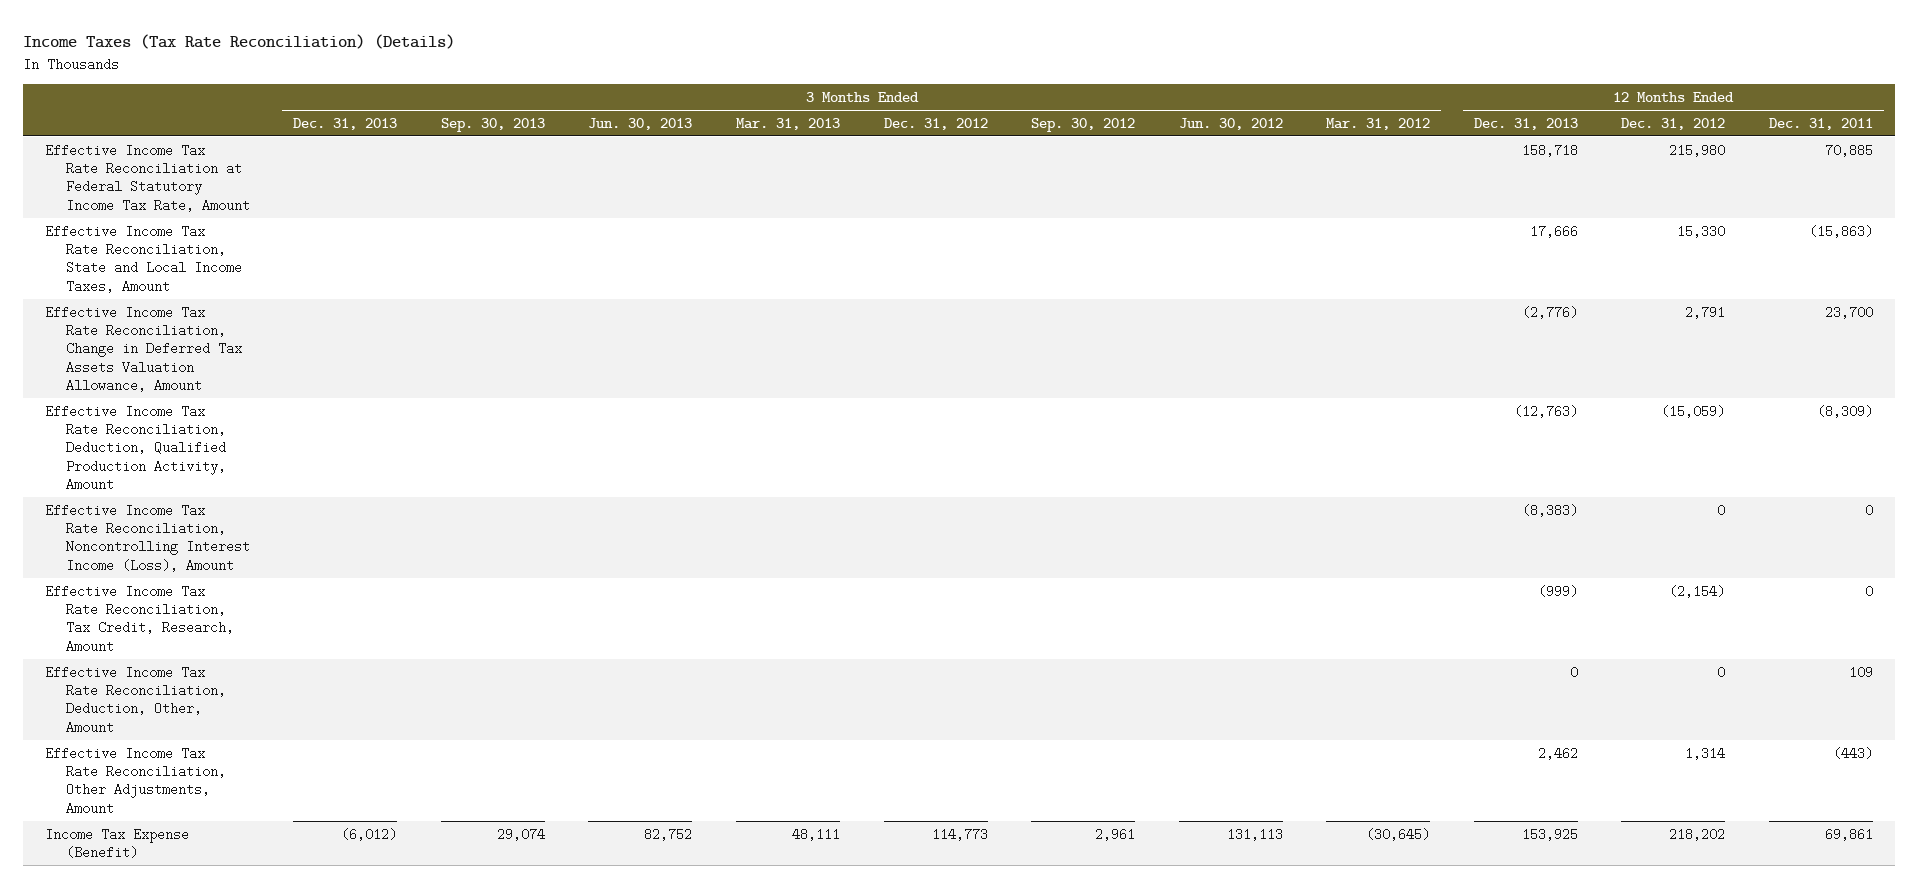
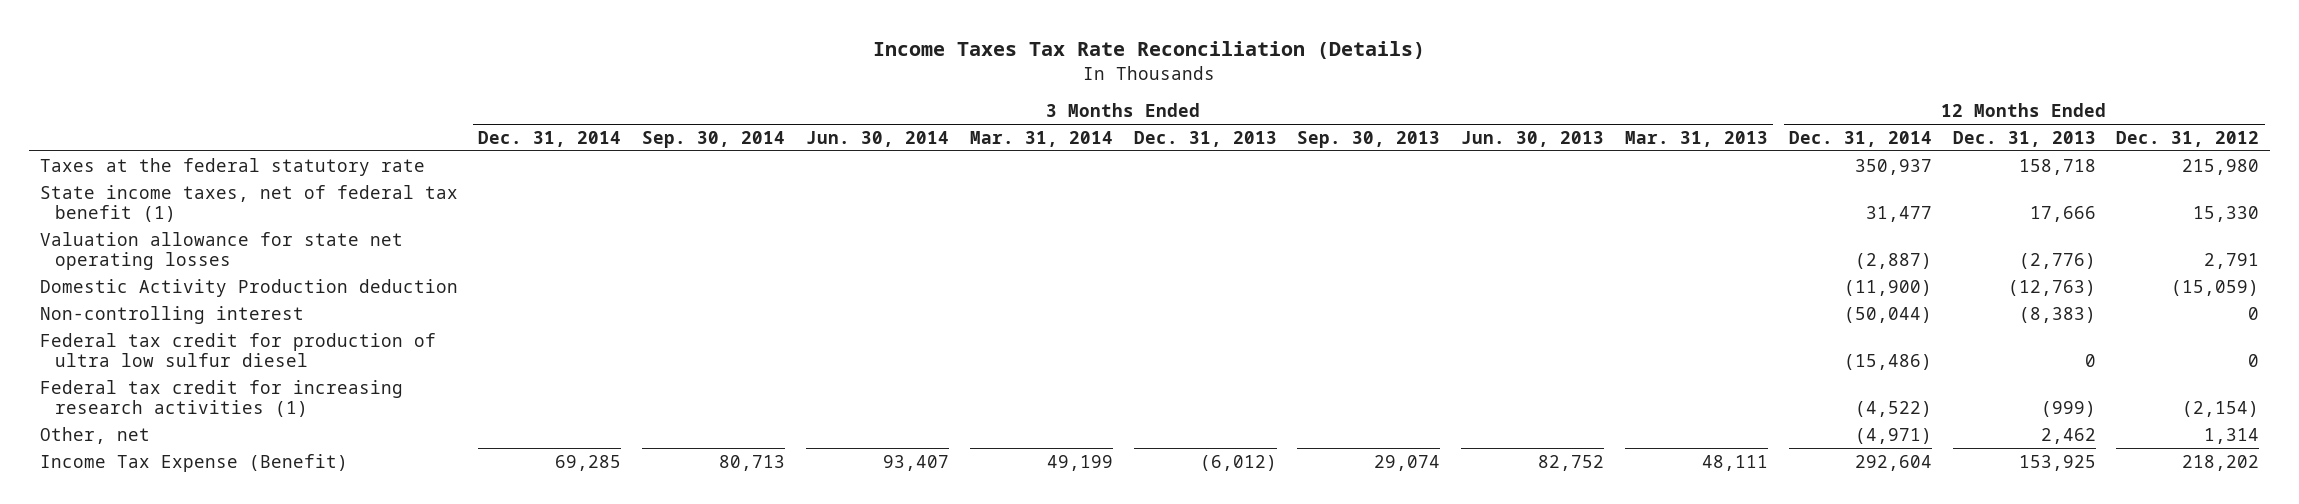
- Income Taxes (Tax Rate Reconciliation) (Details)
+ Income Taxes Tax Rate Reconciliation (Details)
- | 3 Months Ended Dec. 31, 2013 | 3 Months Ended Sep. 30, 2013 | 3 Months Ended Jun. 30, 2013 | 3 Months Ended Mar. 31, 2013 | 3 Months Ended Dec. 31, 2012 | 3 Months Ended Sep. 30, 2012 | 3 Months Ended Jun. 30, 2012 | 3 Months Ended Mar. 31, 2012 | 12 Months Ended Dec. 31, 2013 | 12 Months Ended Dec. 31, 2012 | 12 Months Ended Dec. 31, 2011
+ | 3 Months Ended Dec. 31, 2014 | 3 Months Ended Sep. 30, 2014 | 3 Months Ended Jun. 30, 2014 | 3 Months Ended Mar. 31, 2014 | 3 Months Ended Dec. 31, 2013 | 3 Months Ended Sep. 30, 2013 | 3 Months Ended Jun. 30, 2013 | 3 Months Ended Mar. 31, 2013 | 12 Months Ended Dec. 31, 2014 | 12 Months Ended Dec. 31, 2013 | 12 Months Ended Dec. 31, 2012
- Effective Income Tax Rate Reconciliation at Federal Statutory Income Tax Rate, Amount | | | | | | | | | 158,718 | 215,980 | 70,885
- Effective Income Tax Rate Reconciliation, State and Local Income Taxes, Amount | | | | | | | | | 17,666 | 15,330 | (15,863)
- Effective Income Tax Rate Reconciliation, Change in Deferred Tax Assets Valuation Allowance, Amount | | | | | | | | | (2,776) | 2,791 | 23,700
- Effective Income Tax Rate Reconciliation, Deduction, Qualified Production Activity, Amount | | | | | | | | | (12,763) | (15,059) | (8,309)
- Effective Income Tax Rate Reconciliation, Noncontrolling Interest Income (Loss), Amount | | | | | | | | | (8,383) | 0 | 0
- Effective Income Tax Rate Reconciliation, Tax Credit, Research, Amount | | | | | | | | | (999) | (2,154) | 0
- Effective Income Tax Rate Reconciliation, Deduction, Other, Amount | | | | | | | | | 0 | 0 | 109
- Effective Income Tax Rate Reconciliation, Other Adjustments, Amount | | | | | | | | | 2,462 | 1,314 | (443)
+ Taxes at the federal statutory rate | | | | | | | | | 350,937 | 158,718 | 215,980
+ State income taxes, net of federal tax benefit (1) | | | | | | | | | 31,477 | 17,666 | 15,330
+ Valuation allowance for state net operating losses | | | | | | | | | (2,887) | (2,776) | 2,791
+ Domestic Activity Production deduction | | | | | | | | | (11,900) | (12,763) | (15,059)
+ Non-controlling interest | | | | | | | | | (50,044) | (8,383) | 0
+ Federal tax credit for production of ultra low sulfur diesel | | | | | | | | | (15,486) | 0 | 0
+ Federal tax credit for increasing research activities (1) | | | | | | | | | (4,522) | (999) | (2,154)
+ Other, net | | | | | | | | | (4,971) | 2,462 | 1,314

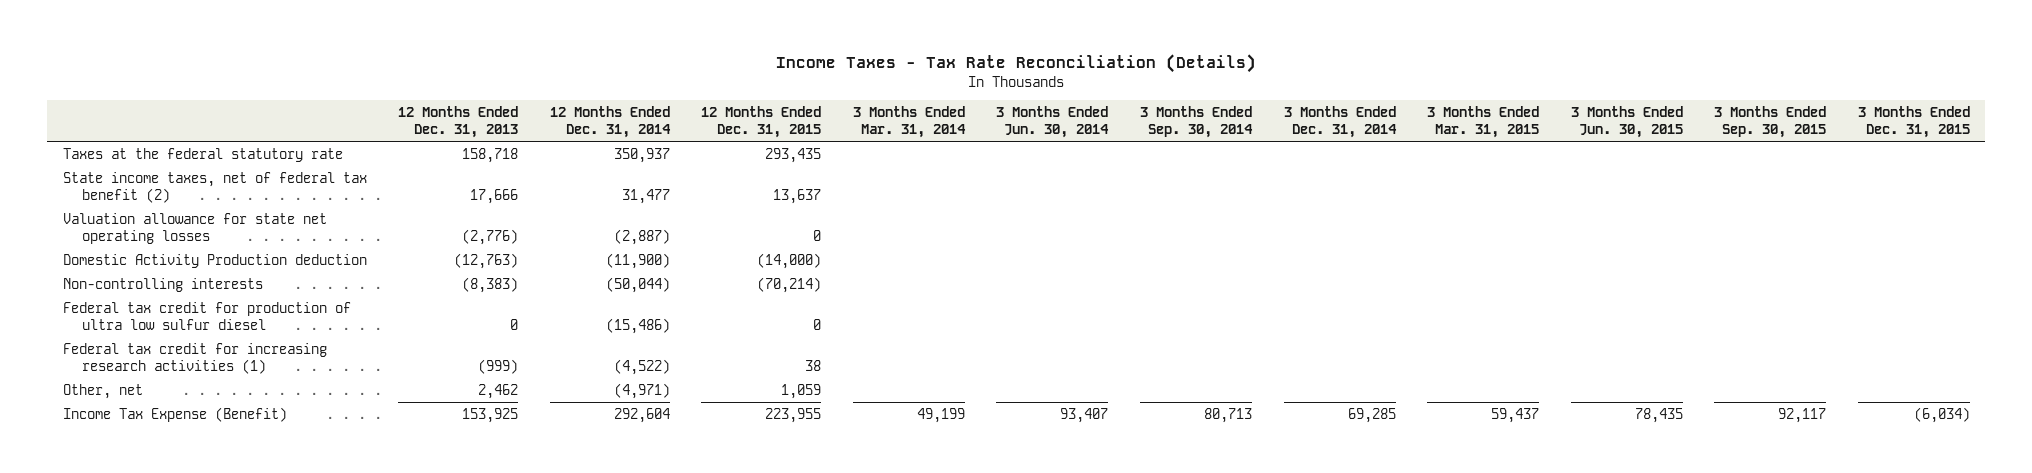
- Income Taxes Tax Rate Reconciliation (Details)
+ Income Taxes - Tax Rate Reconciliation (Details)
- | 3 Months Ended Dec. 31, 2014 | 3 Months Ended Sep. 30, 2014 | 3 Months Ended Jun. 30, 2014 | 3 Months Ended Mar. 31, 2014 | 3 Months Ended Dec. 31, 2013 | 3 Months Ended Sep. 30, 2013 | 3 Months Ended Jun. 30, 2013 | 3 Months Ended Mar. 31, 2013 | 12 Months Ended Dec. 31, 2014 | 12 Months Ended Dec. 31, 2013 | 12 Months Ended Dec. 31, 2012
+ | 12 Months Ended Dec. 31, 2013 | 12 Months Ended Dec. 31, 2014 | 12 Months Ended Dec. 31, 2015 | 3 Months Ended Mar. 31, 2014 | 3 Months Ended Jun. 30, 2014 | 3 Months Ended Sep. 30, 2014 | 3 Months Ended Dec. 31, 2014 | 3 Months Ended Mar. 31, 2015 | 3 Months Ended Jun. 30, 2015 | 3 Months Ended Sep. 30, 2015 | 3 Months Ended Dec. 31, 2015
- State income taxes, net of federal tax benefit (1) | | | | | | | | | 31,477 | 17,666 | 15,330
+ State income taxes, net of federal tax benefit (2) | 17,666 | 31,477 | 13,637 | | | | | | | |
- Non-controlling interest | | | | | | | | | (50,044) | (8,383) | 0
+ Non-controlling interests | (8,383) | (50,044) | (70,214) | | | | | | | |

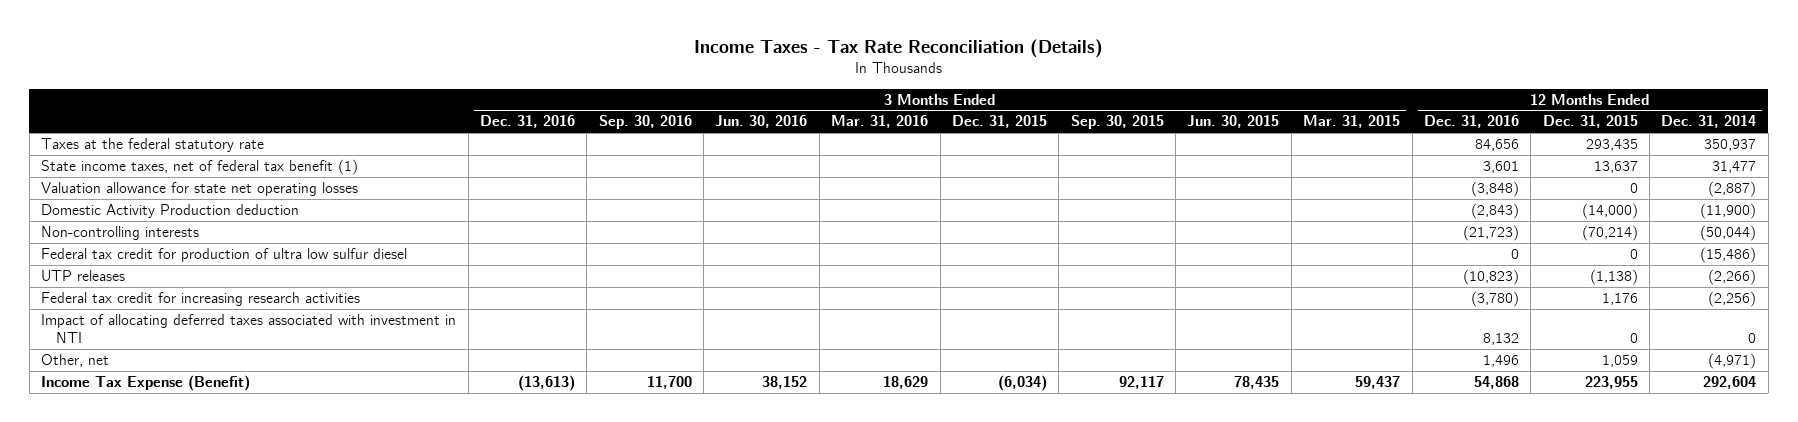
- | 12 Months Ended Dec. 31, 2013 | 12 Months Ended Dec. 31, 2014 | 12 Months Ended Dec. 31, 2015 | 3 Months Ended Mar. 31, 2014 | 3 Months Ended Jun. 30, 2014 | 3 Months Ended Sep. 30, 2014 | 3 Months Ended Dec. 31, 2014 | 3 Months Ended Mar. 31, 2015 | 3 Months Ended Jun. 30, 2015 | 3 Months Ended Sep. 30, 2015 | 3 Months Ended Dec. 31, 2015
+ | 3 Months Ended Dec. 31, 2016 | 3 Months Ended Sep. 30, 2016 | 3 Months Ended Jun. 30, 2016 | 3 Months Ended Mar. 31, 2016 | 3 Months Ended Dec. 31, 2015 | 3 Months Ended Sep. 30, 2015 | 3 Months Ended Jun. 30, 2015 | 3 Months Ended Mar. 31, 2015 | 12 Months Ended Dec. 31, 2016 | 12 Months Ended Dec. 31, 2015 | 12 Months Ended Dec. 31, 2014
- State income taxes, net of federal tax benefit (2) | 17,666 | 31,477 | 13,637 | | | | | | | |
+ State income taxes, net of federal tax benefit (1) | | | | | | | | | 3,601 | 13,637 | 31,477
- Federal tax credit for increasing research activities (1) | (999) | (4,522) | 38 | | | | | | | |
+ UTP releases | | | | | | | | | (10,823) | (1,138) | (2,266)
+ Federal tax credit for increasing research activities | | | | | | | | | (3,780) | 1,176 | (2,256)
+ Impact of allocating deferred taxes associated with investment in NTI | | | | | | | | | 8,132 | 0 | 0

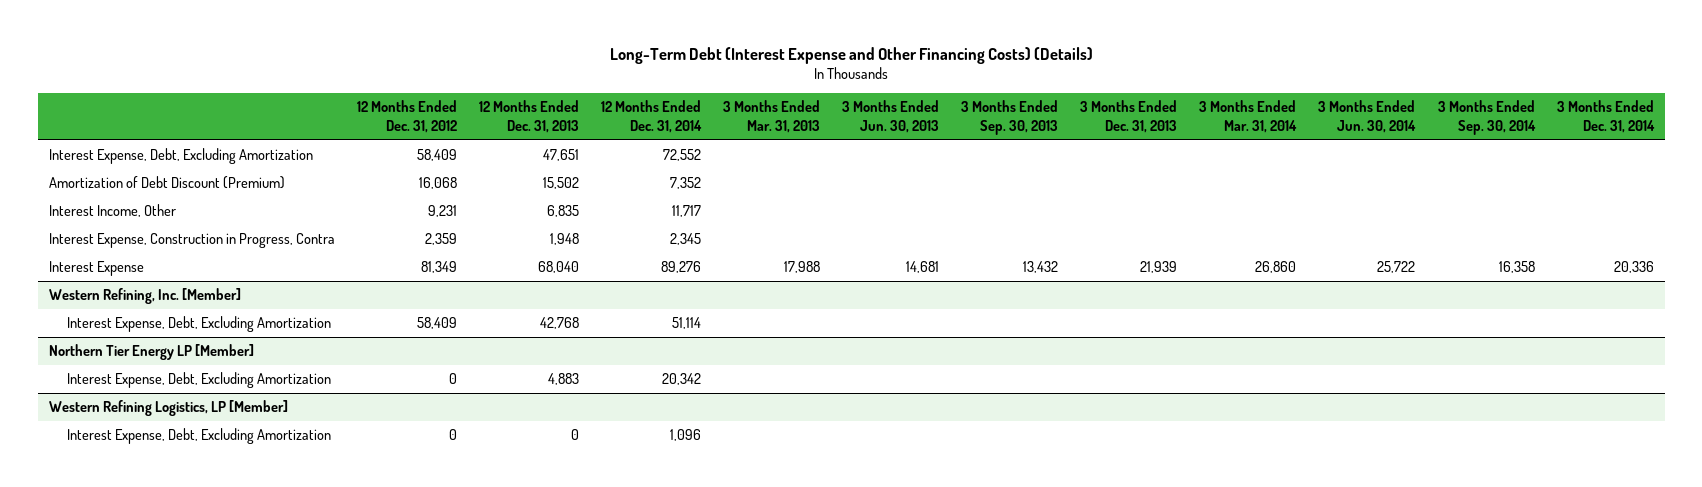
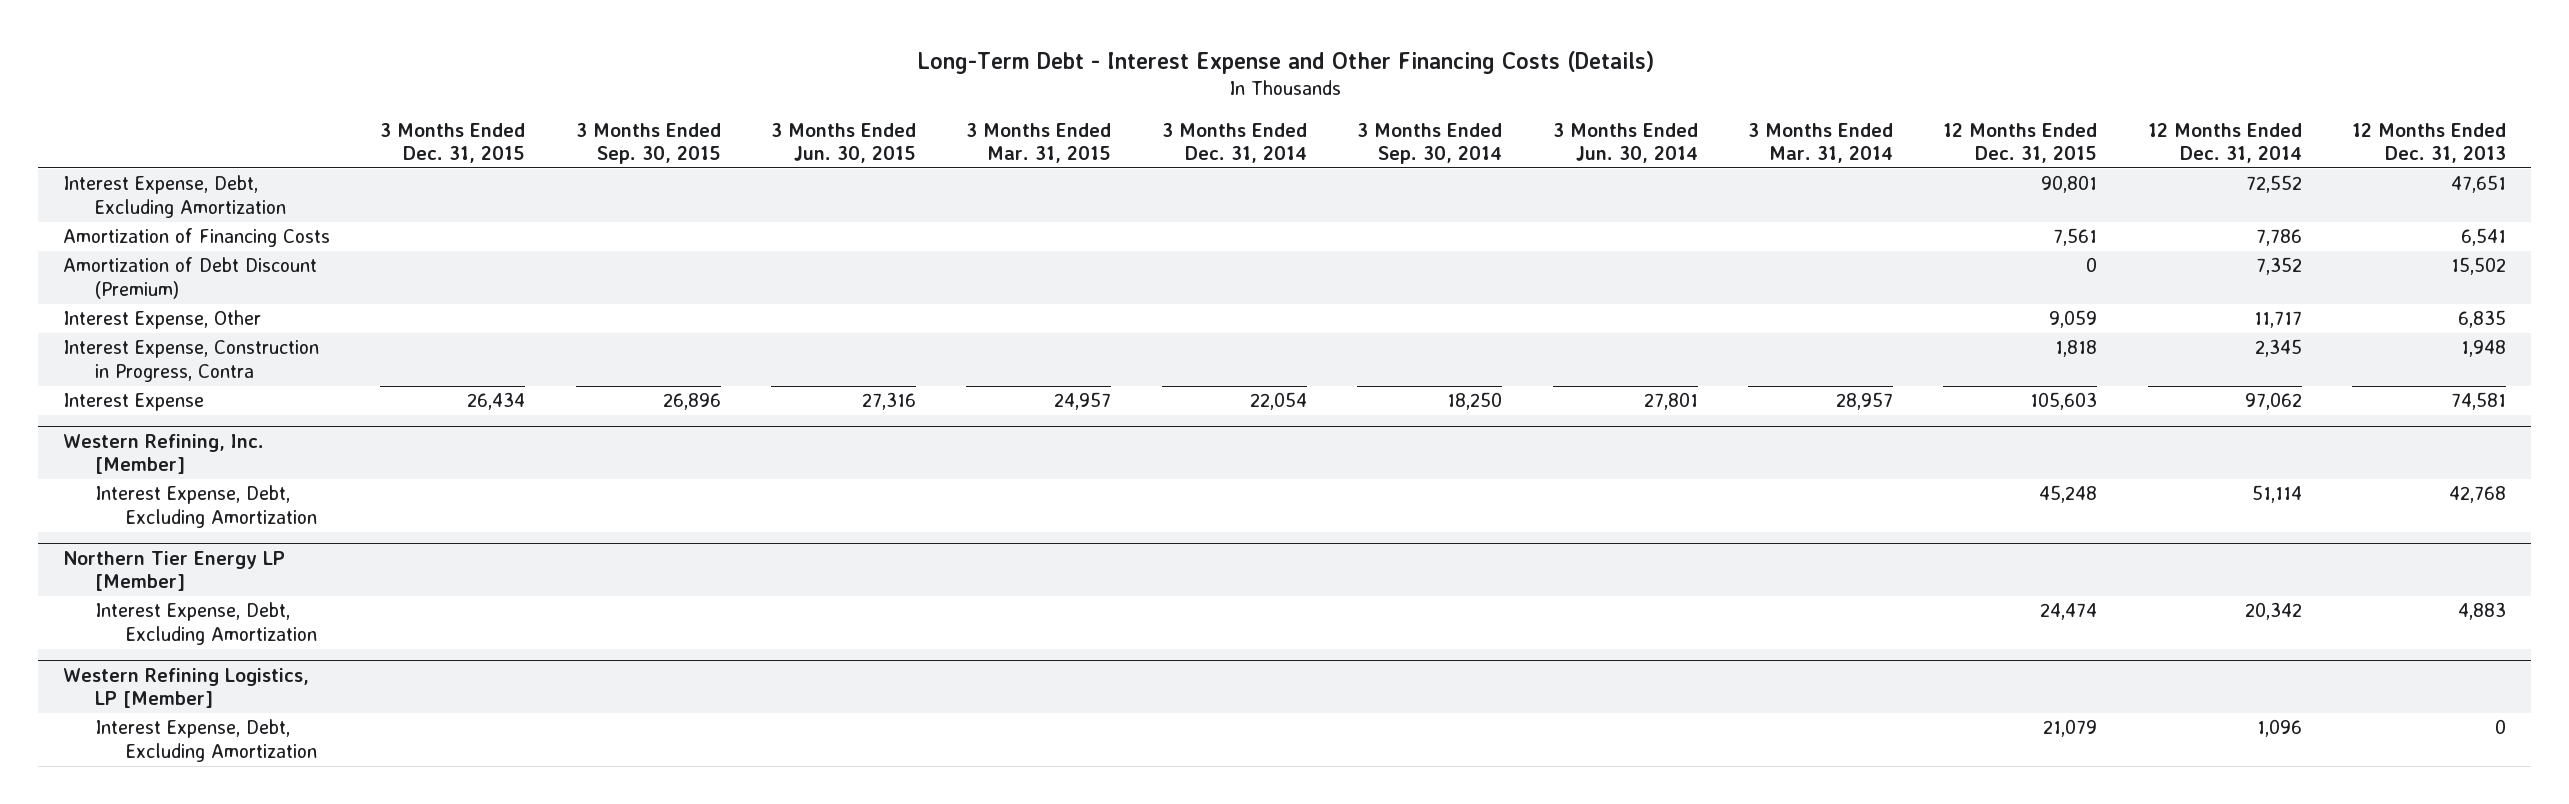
- Long-Term Debt (Interest Expense and Other Financing Costs) (Details)
+ Long-Term Debt - Interest Expense and Other Financing Costs (Details)
- | 12 Months Ended Dec. 31, 2012 | 12 Months Ended Dec. 31, 2013 | 12 Months Ended Dec. 31, 2014 | 3 Months Ended Mar. 31, 2013 | 3 Months Ended Jun. 30, 2013 | 3 Months Ended Sep. 30, 2013 | 3 Months Ended Dec. 31, 2013 | 3 Months Ended Mar. 31, 2014 | 3 Months Ended Jun. 30, 2014 | 3 Months Ended Sep. 30, 2014 | 3 Months Ended Dec. 31, 2014
+ | 3 Months Ended Dec. 31, 2015 | 3 Months Ended Sep. 30, 2015 | 3 Months Ended Jun. 30, 2015 | 3 Months Ended Mar. 31, 2015 | 3 Months Ended Dec. 31, 2014 | 3 Months Ended Sep. 30, 2014 | 3 Months Ended Jun. 30, 2014 | 3 Months Ended Mar. 31, 2014 | 12 Months Ended Dec. 31, 2015 | 12 Months Ended Dec. 31, 2014 | 12 Months Ended Dec. 31, 2013
+ Amortization of Financing Costs | | | | | | | | | 7,561 | 7,786 | 6,541
- Interest Income, Other | 9,231 | 6,835 | 11,717 | | | | | | | |
+ Interest Expense, Other | | | | | | | | | 9,059 | 11,717 | 6,835
- Interest Expense | 81,349 | 68,040 | 89,276 | 17,988 | 14,681 | 13,432 | 21,939 | 26,860 | 25,722 | 16,358 | 20,336
+ Interest Expense | 26,434 | 26,896 | 27,316 | 24,957 | 22,054 | 18,250 | 27,801 | 28,957 | 105,603 | 97,062 | 74,581

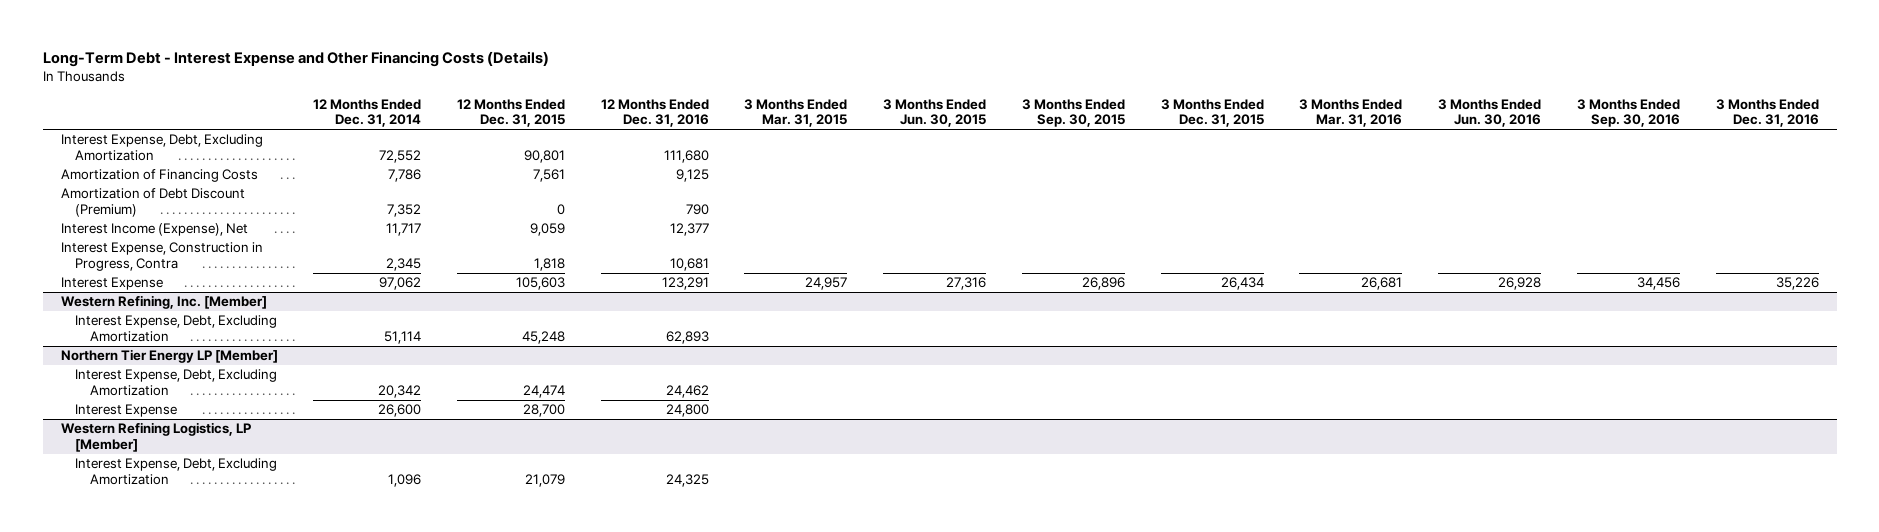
- | 3 Months Ended Dec. 31, 2015 | 3 Months Ended Sep. 30, 2015 | 3 Months Ended Jun. 30, 2015 | 3 Months Ended Mar. 31, 2015 | 3 Months Ended Dec. 31, 2014 | 3 Months Ended Sep. 30, 2014 | 3 Months Ended Jun. 30, 2014 | 3 Months Ended Mar. 31, 2014 | 12 Months Ended Dec. 31, 2015 | 12 Months Ended Dec. 31, 2014 | 12 Months Ended Dec. 31, 2013
+ | 12 Months Ended Dec. 31, 2014 | 12 Months Ended Dec. 31, 2015 | 12 Months Ended Dec. 31, 2016 | 3 Months Ended Mar. 31, 2015 | 3 Months Ended Jun. 30, 2015 | 3 Months Ended Sep. 30, 2015 | 3 Months Ended Dec. 31, 2015 | 3 Months Ended Mar. 31, 2016 | 3 Months Ended Jun. 30, 2016 | 3 Months Ended Sep. 30, 2016 | 3 Months Ended Dec. 31, 2016
- Interest Expense, Other | | | | | | | | | 9,059 | 11,717 | 6,835
+ Interest Income (Expense), Net | 11,717 | 9,059 | 12,377 | | | | | | | |
@ Northern Tier Energy LP [Member]
+ Interest Expense | 26,600 | 28,700 | 24,800 | | | | | | | |

